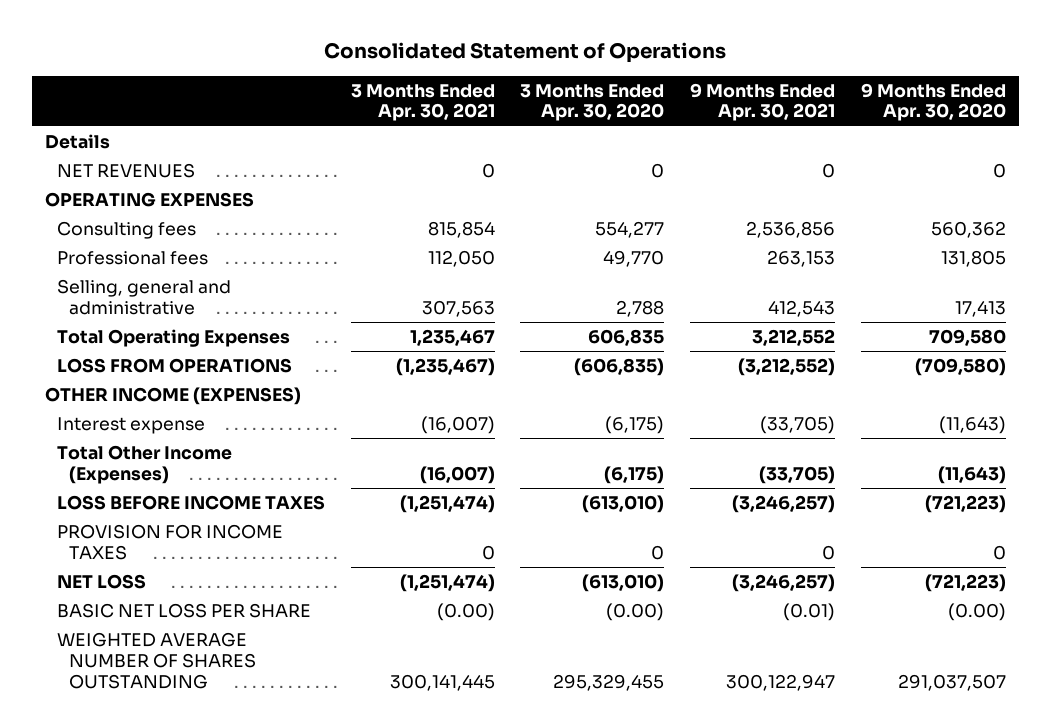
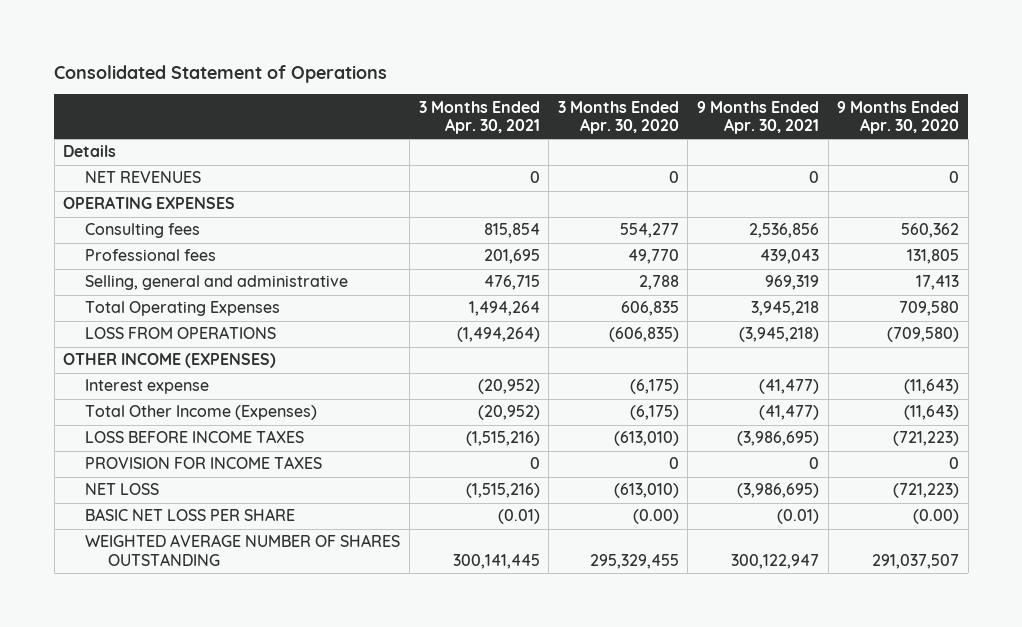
- Professional fees | 112,050 | 49,770 | 263,153 | 131,805
- Selling, general and administrative | 307,563 | 2,788 | 412,543 | 17,413
- Total Operating Expenses | 1,235,467 | 606,835 | 3,212,552 | 709,580
- LOSS FROM OPERATIONS | (1,235,467) | (606,835) | (3,212,552) | (709,580)
+ Professional fees | 201,695 | 49,770 | 439,043 | 131,805
+ Selling, general and administrative | 476,715 | 2,788 | 969,319 | 17,413
+ Total Operating Expenses | 1,494,264 | 606,835 | 3,945,218 | 709,580
+ LOSS FROM OPERATIONS | (1,494,264) | (606,835) | (3,945,218) | (709,580)
- Interest expense | (16,007) | (6,175) | (33,705) | (11,643)
- Total Other Income (Expenses) | (16,007) | (6,175) | (33,705) | (11,643)
- LOSS BEFORE INCOME TAXES | (1,251,474) | (613,010) | (3,246,257) | (721,223)
+ Interest expense | (20,952) | (6,175) | (41,477) | (11,643)
+ Total Other Income (Expenses) | (20,952) | (6,175) | (41,477) | (11,643)
+ LOSS BEFORE INCOME TAXES | (1,515,216) | (613,010) | (3,986,695) | (721,223)
- NET LOSS | (1,251,474) | (613,010) | (3,246,257) | (721,223)
- BASIC NET LOSS PER SHARE | (0.00) | (0.00) | (0.01) | (0.00)
+ NET LOSS | (1,515,216) | (613,010) | (3,986,695) | (721,223)
+ BASIC NET LOSS PER SHARE | (0.01) | (0.00) | (0.01) | (0.00)

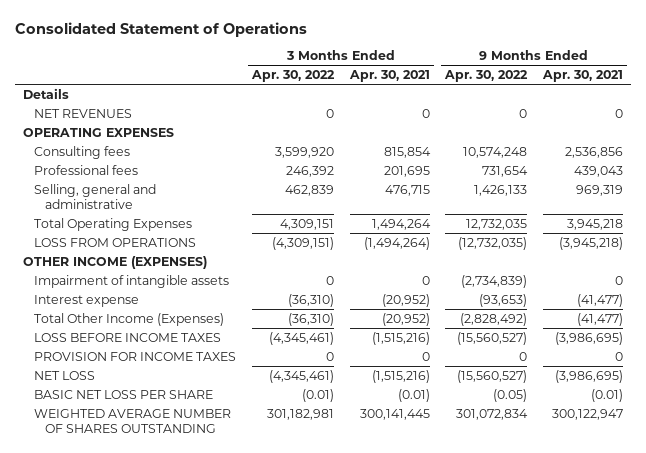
- | 3 Months Ended Apr. 30, 2021 | 3 Months Ended Apr. 30, 2020 | 9 Months Ended Apr. 30, 2021 | 9 Months Ended Apr. 30, 2020
+ | 3 Months Ended Apr. 30, 2022 | 3 Months Ended Apr. 30, 2021 | 9 Months Ended Apr. 30, 2022 | 9 Months Ended Apr. 30, 2021
+ Impairment of intangible assets | 0 | 0 | (2,734,839) | 0

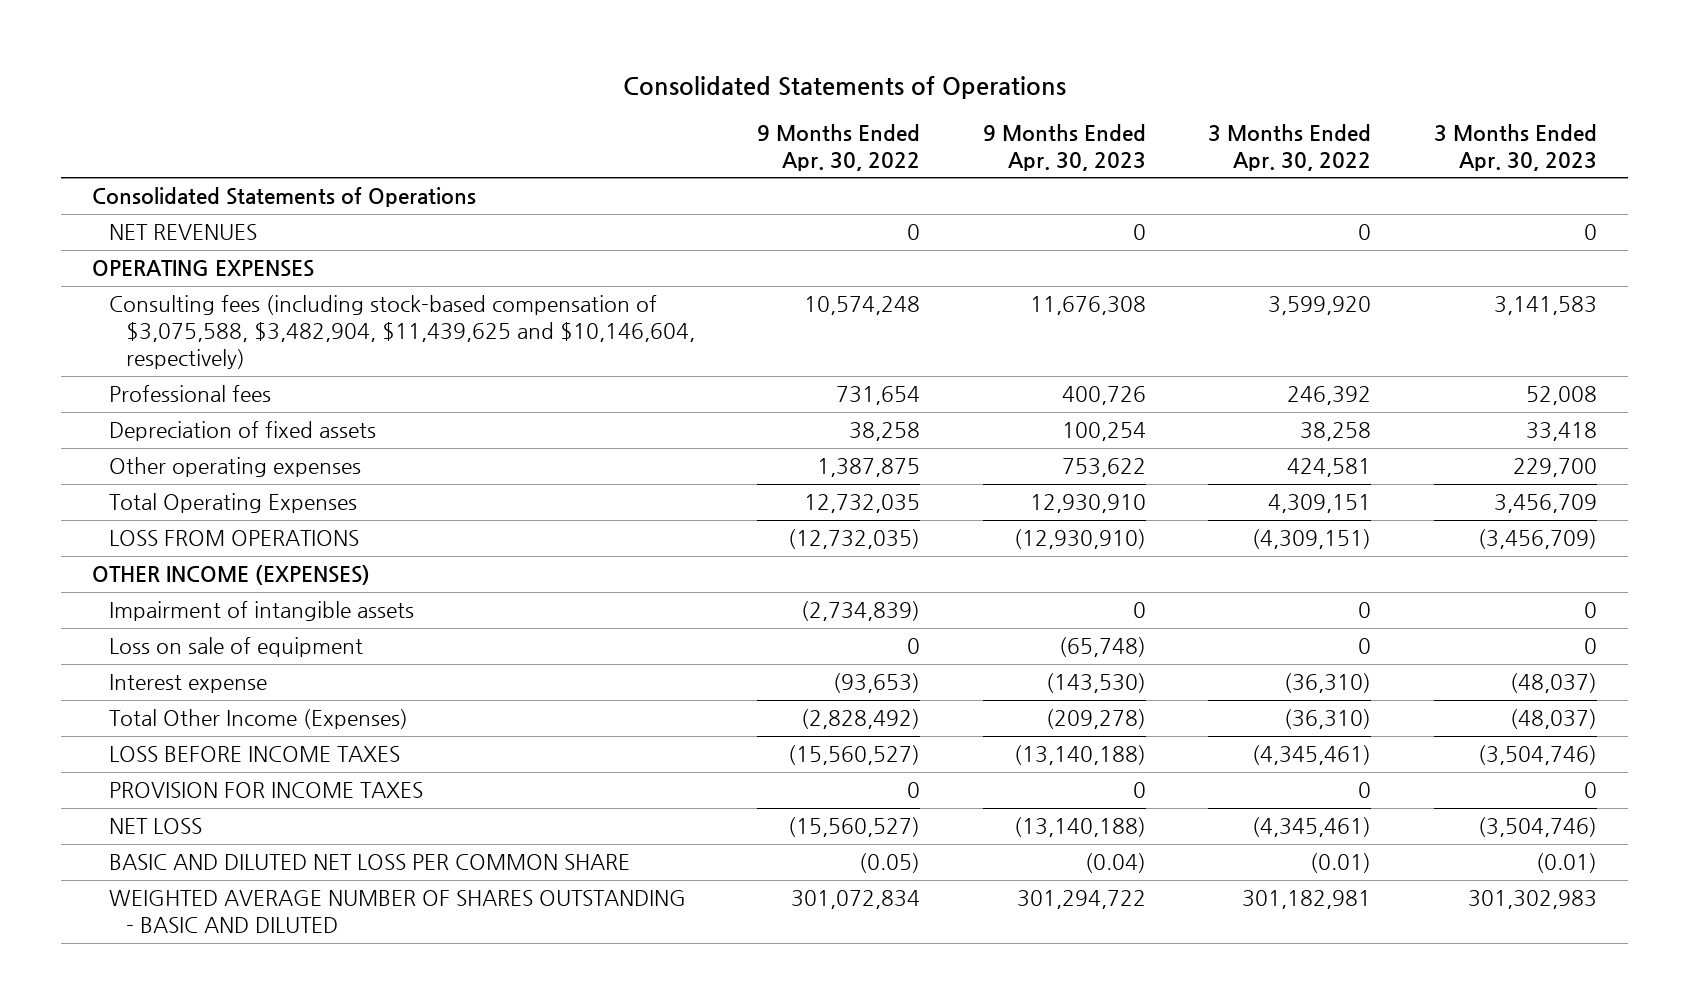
- Consolidated Statement of Operations
+ Consolidated Statements of Operations
- | 3 Months Ended Apr. 30, 2022 | 3 Months Ended Apr. 30, 2021 | 9 Months Ended Apr. 30, 2022 | 9 Months Ended Apr. 30, 2021
+ | 9 Months Ended Apr. 30, 2022 | 9 Months Ended Apr. 30, 2023 | 3 Months Ended Apr. 30, 2022 | 3 Months Ended Apr. 30, 2023
- Details
+ Consolidated Statements of Operations
- Consulting fees | 3,599,920 | 815,854 | 10,574,248 | 2,536,856
+ Consulting fees (including stock-based compensation of $3,075,588, $3,482,904, $11,439,625 and $10,146,604, respectively) | 10,574,248 | 11,676,308 | 3,599,920 | 3,141,583
- Selling, general and administrative | 462,839 | 476,715 | 1,426,133 | 969,319
+ Depreciation of fixed assets | 38,258 | 100,254 | 38,258 | 33,418
+ Other operating expenses | 1,387,875 | 753,622 | 424,581 | 229,700
+ Loss on sale of equipment | 0 | (65,748) | 0 | 0
- BASIC NET LOSS PER SHARE | (0.01) | (0.01) | (0.05) | (0.01)
- WEIGHTED AVERAGE NUMBER OF SHARES OUTSTANDING | 301,182,981 | 300,141,445 | 301,072,834 | 300,122,947
+ BASIC AND DILUTED NET LOSS PER COMMON SHARE | (0.05) | (0.04) | (0.01) | (0.01)
+ WEIGHTED AVERAGE NUMBER OF SHARES OUTSTANDING - BASIC AND DILUTED | 301,072,834 | 301,294,722 | 301,182,981 | 301,302,983

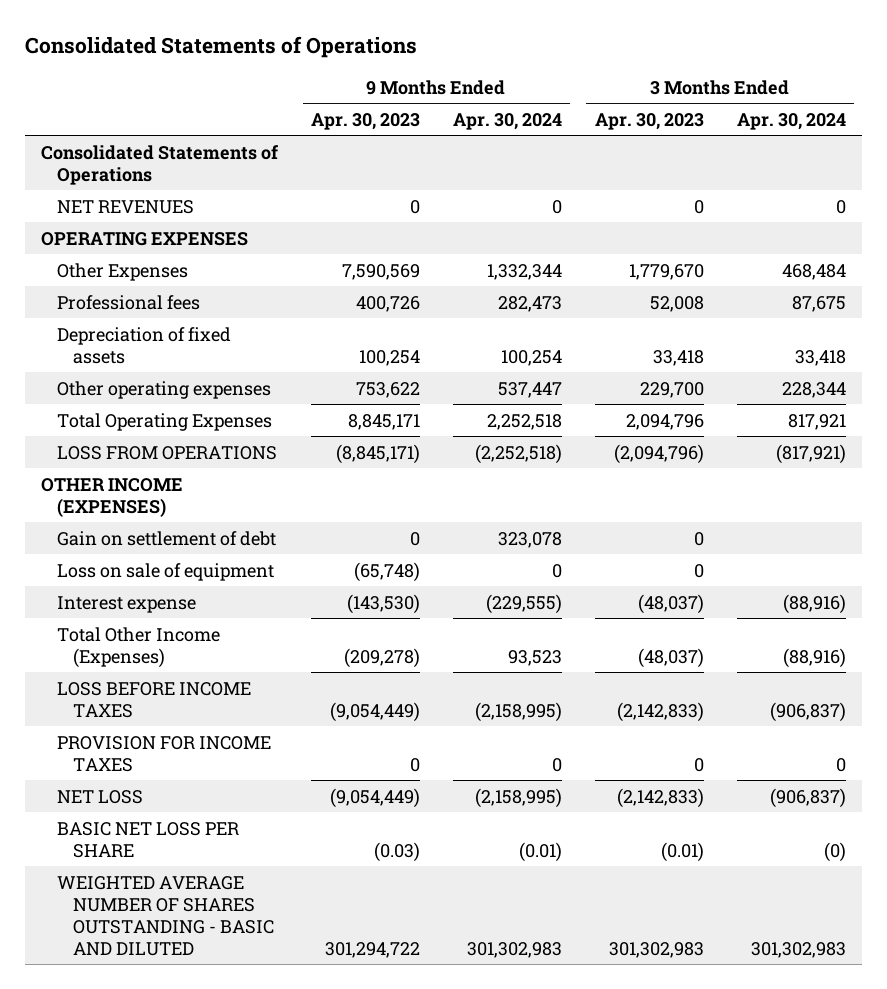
- | 9 Months Ended Apr. 30, 2022 | 9 Months Ended Apr. 30, 2023 | 3 Months Ended Apr. 30, 2022 | 3 Months Ended Apr. 30, 2023
+ | 9 Months Ended Apr. 30, 2023 | 9 Months Ended Apr. 30, 2024 | 3 Months Ended Apr. 30, 2023 | 3 Months Ended Apr. 30, 2024
- Consulting fees (including stock-based compensation of $3,075,588, $3,482,904, $11,439,625 and $10,146,604, respectively) | 10,574,248 | 11,676,308 | 3,599,920 | 3,141,583
+ Other Expenses | 7,590,569 | 1,332,344 | 1,779,670 | 468,484
- Total Operating Expenses | 12,732,035 | 12,930,910 | 4,309,151 | 3,456,709
- LOSS FROM OPERATIONS | (12,732,035) | (12,930,910) | (4,309,151) | (3,456,709)
+ Total Operating Expenses | 8,845,171 | 2,252,518 | 2,094,796 | 817,921
+ LOSS FROM OPERATIONS | (8,845,171) | (2,252,518) | (2,094,796) | (817,921)
- Impairment of intangible assets | (2,734,839) | 0 | 0 | 0
+ Gain on settlement of debt | 0 | 323,078 | 0 |
- LOSS BEFORE INCOME TAXES | (15,560,527) | (13,140,188) | (4,345,461) | (3,504,746)
+ LOSS BEFORE INCOME TAXES | (9,054,449) | (2,158,995) | (2,142,833) | (906,837)
- NET LOSS | (15,560,527) | (13,140,188) | (4,345,461) | (3,504,746)
- BASIC AND DILUTED NET LOSS PER COMMON SHARE | (0.05) | (0.04) | (0.01) | (0.01)
+ NET LOSS | (9,054,449) | (2,158,995) | (2,142,833) | (906,837)
+ BASIC NET LOSS PER SHARE | (0.03) | (0.01) | (0.01) | (0)

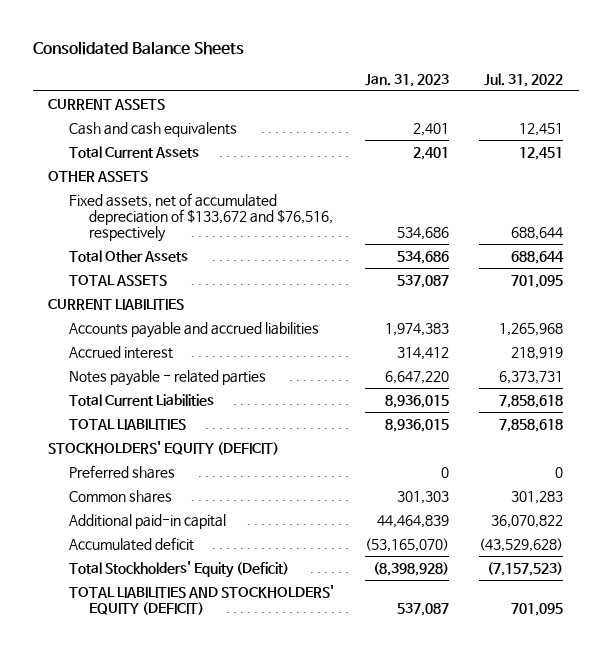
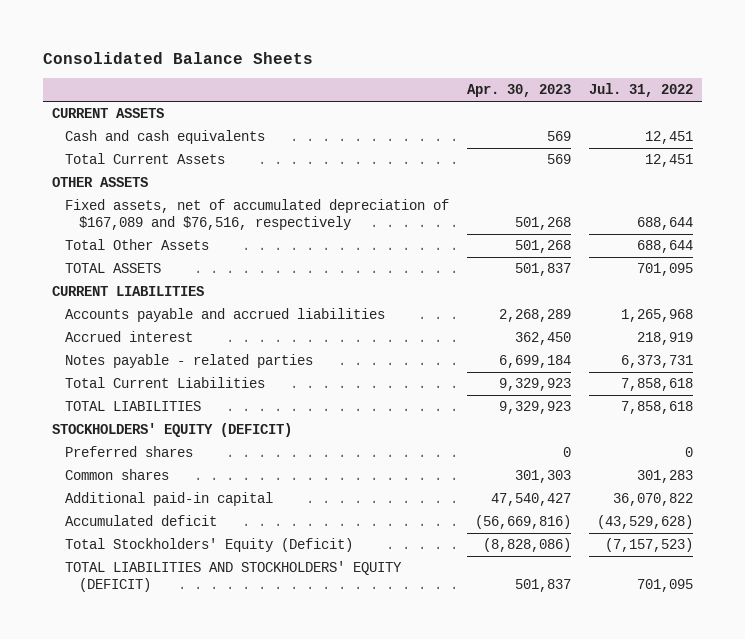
- | Jan. 31, 2023 | Jul. 31, 2022
+ | Apr. 30, 2023 | Jul. 31, 2022
- Fixed assets, net of accumulated depreciation of $133,672 and $76,516, respectively | 534,686 | 688,644
+ Fixed assets, net of accumulated depreciation of $167,089 and $76,516, respectively | 501,268 | 688,644

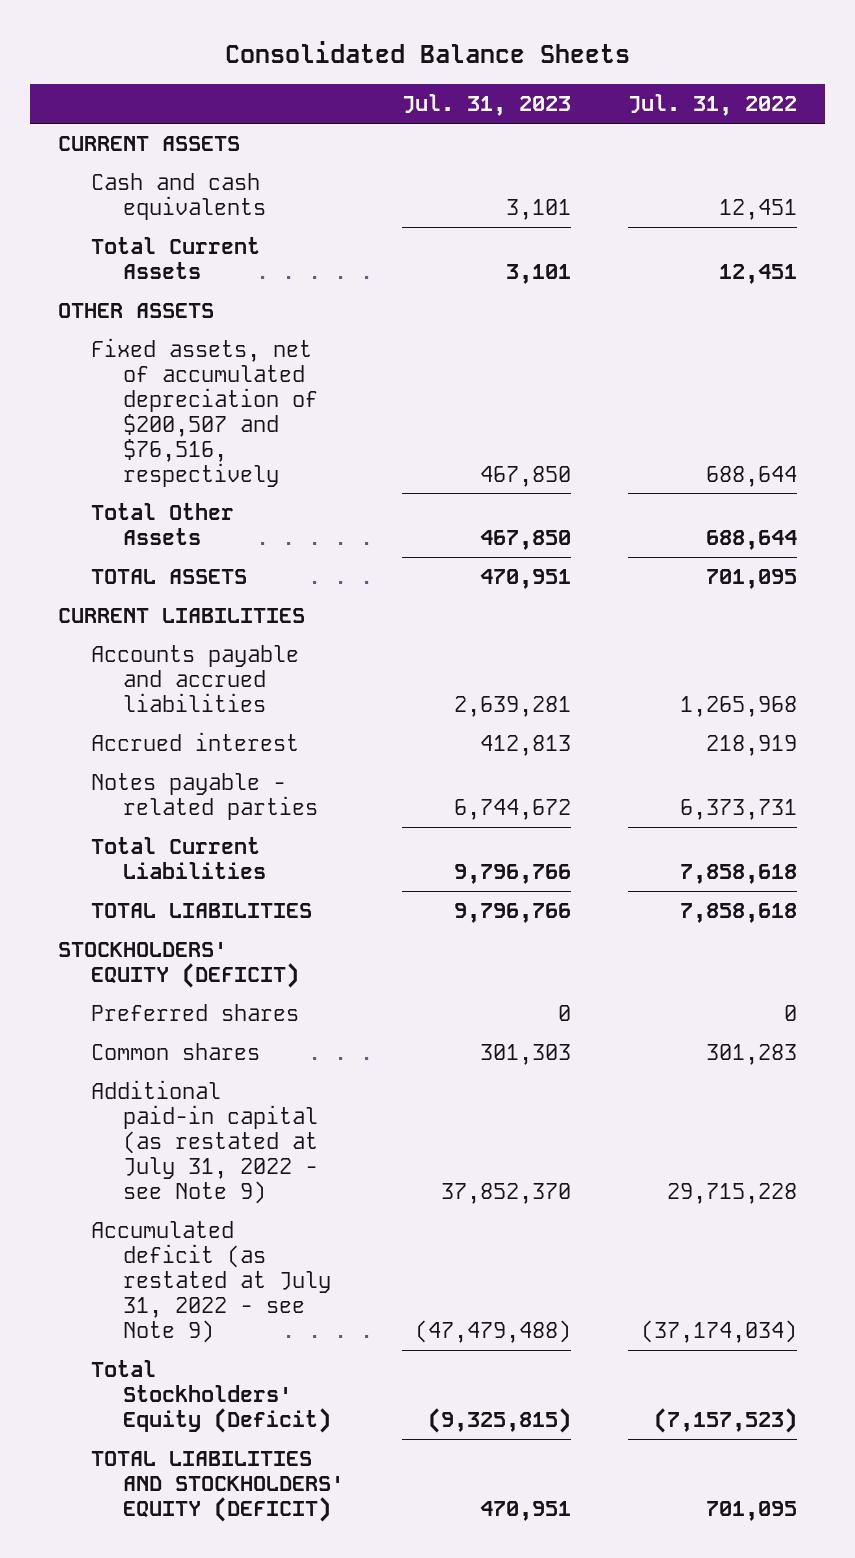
- | Apr. 30, 2023 | Jul. 31, 2022
+ | Jul. 31, 2023 | Jul. 31, 2022
- Fixed assets, net of accumulated depreciation of $167,089 and $76,516, respectively | 501,268 | 688,644
+ Fixed assets, net of accumulated depreciation of $200,507 and $76,516, respectively | 467,850 | 688,644
- Additional paid-in capital | 47,540,427 | 36,070,822
- Accumulated deficit | (56,669,816) | (43,529,628)
+ Additional paid-in capital (as restated at July 31, 2022 - see Note 9) | 37,852,370 | 29,715,228
+ Accumulated deficit (as restated at July 31, 2022 - see Note 9) | (47,479,488) | (37,174,034)

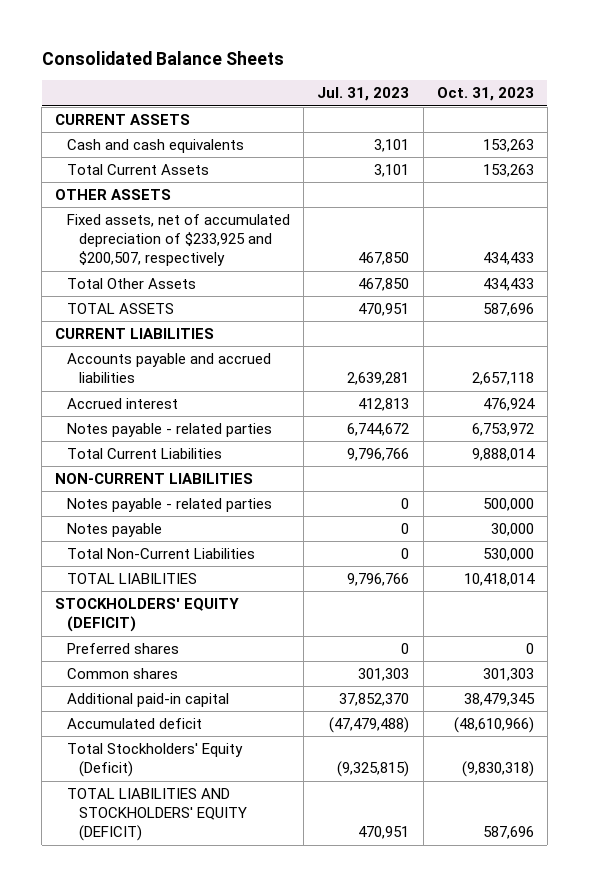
- | Jul. 31, 2023 | Jul. 31, 2022
+ | Jul. 31, 2023 | Oct. 31, 2023
- Fixed assets, net of accumulated depreciation of $200,507 and $76,516, respectively | 467,850 | 688,644
+ Fixed assets, net of accumulated depreciation of $233,925 and $200,507, respectively | 467,850 | 434,433
+ NON-CURRENT LIABILITIES
+ Notes payable - related parties | 0 | 500,000
+ Notes payable | 0 | 30,000
+ Total Non-Current Liabilities | 0 | 530,000
- Additional paid-in capital (as restated at July 31, 2022 - see Note 9) | 37,852,370 | 29,715,228
- Accumulated deficit (as restated at July 31, 2022 - see Note 9) | (47,479,488) | (37,174,034)
+ Additional paid-in capital | 37,852,370 | 38,479,345
+ Accumulated deficit | (47,479,488) | (48,610,966)

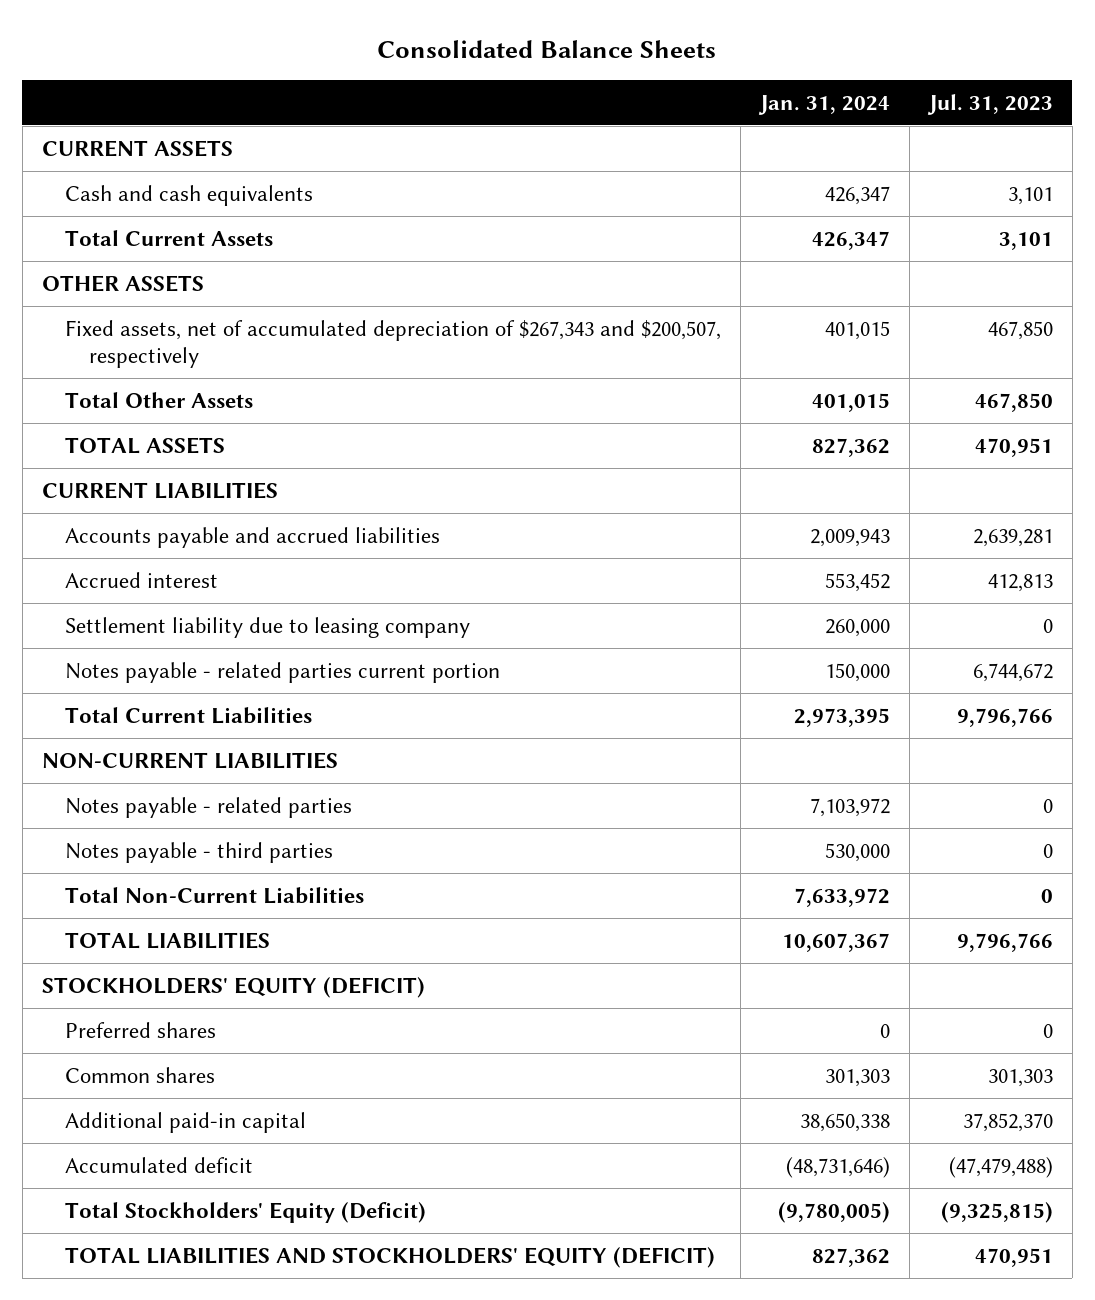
- | Jul. 31, 2023 | Oct. 31, 2023
+ | Jan. 31, 2024 | Jul. 31, 2023
- Fixed assets, net of accumulated depreciation of $233,925 and $200,507, respectively | 467,850 | 434,433
+ Fixed assets, net of accumulated depreciation of $267,343 and $200,507, respectively | 401,015 | 467,850
- Notes payable - related parties | 6,744,672 | 6,753,972
+ Settlement liability due to leasing company | 260,000 | 0
+ Notes payable - related parties current portion | 150,000 | 6,744,672
- Notes payable | 0 | 30,000
+ Notes payable - third parties | 530,000 | 0

